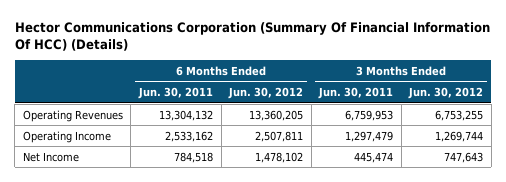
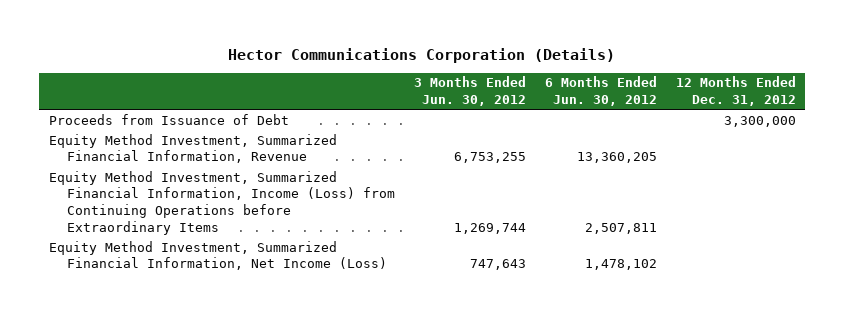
- Hector Communications Corporation (Summary Of Financial Information Of HCC) (Details)
+ Hector Communications Corporation (Details)
- | 6 Months Ended Jun. 30, 2011 | 6 Months Ended Jun. 30, 2012 | 3 Months Ended Jun. 30, 2011 | 3 Months Ended Jun. 30, 2012
+ | 3 Months Ended Jun. 30, 2012 | 6 Months Ended Jun. 30, 2012 | 12 Months Ended Dec. 31, 2012
- Operating Revenues | 13,304,132 | 13,360,205 | 6,759,953 | 6,753,255
- Operating Income | 2,533,162 | 2,507,811 | 1,297,479 | 1,269,744
- Net Income | 784,518 | 1,478,102 | 445,474 | 747,643
+ Proceeds from Issuance of Debt | | | 3,300,000
+ Equity Method Investment, Summarized Financial Information, Revenue | 6,753,255 | 13,360,205 |
+ Equity Method Investment, Summarized Financial Information, Income (Loss) from Continuing Operations before Extraordinary Items | 1,269,744 | 2,507,811 |
+ Equity Method Investment, Summarized Financial Information, Net Income (Loss) | 747,643 | 1,478,102 |

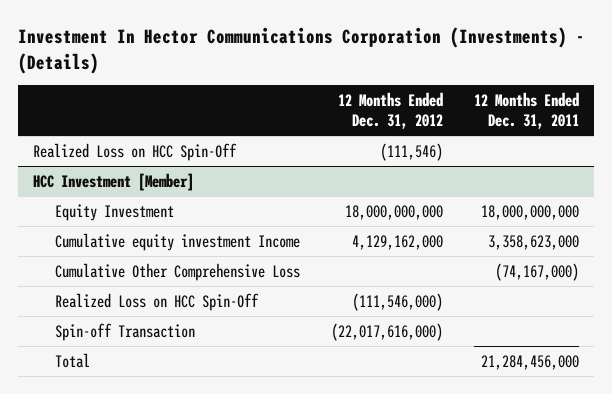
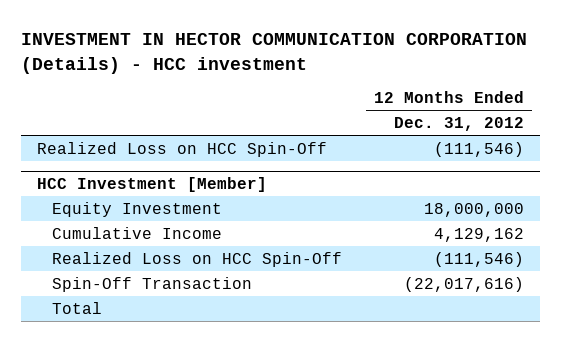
- Investment In Hector Communications Corporation (Investments) - (Details)
+ INVESTMENT IN HECTOR COMMUNICATION CORPORATION (Details) - HCC investment
- | 12 Months Ended Dec. 31, 2012 | 12 Months Ended Dec. 31, 2011
+ | 12 Months Ended Dec. 31, 2012
@ HCC Investment [Member]
- Equity Investment | 18,000,000,000 | 18,000,000,000
- Cumulative equity investment Income | 4,129,162,000 | 3,358,623,000
- Cumulative Other Comprehensive Loss | | (74,167,000)
- Realized Loss on HCC Spin-Off | (111,546,000) |
- Spin-off Transaction | (22,017,616,000) |
+ Equity Investment | 18,000,000
+ Cumulative Income | 4,129,162
+ Realized Loss on HCC Spin-Off | (111,546)
+ Spin-Off Transaction | (22,017,616)

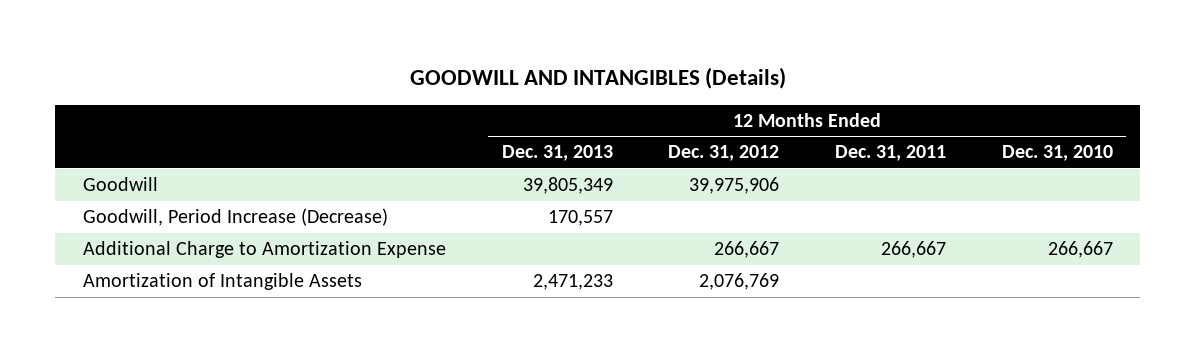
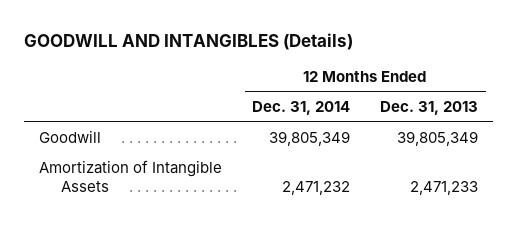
- | 12 Months Ended Dec. 31, 2013 | 12 Months Ended Dec. 31, 2012 | 12 Months Ended Dec. 31, 2011 | 12 Months Ended Dec. 31, 2010
+ | 12 Months Ended Dec. 31, 2014 | 12 Months Ended Dec. 31, 2013
- Goodwill, Period Increase (Decrease) | 170,557 | | |
- Additional Charge to Amortization Expense | | 266,667 | 266,667 | 266,667

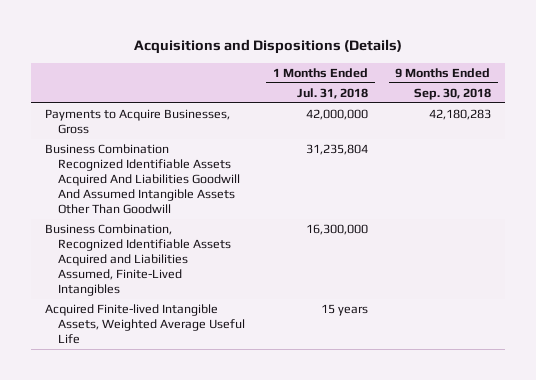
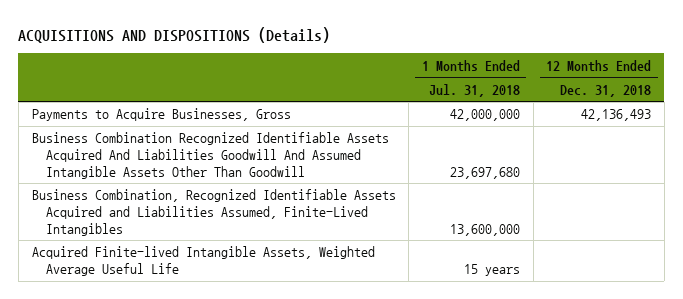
- Acquisitions and Dispositions (Details)
+ ACQUISITIONS AND DISPOSITIONS (Details)
- | 1 Months Ended Jul. 31, 2018 | 9 Months Ended Sep. 30, 2018
+ | 1 Months Ended Jul. 31, 2018 | 12 Months Ended Dec. 31, 2018
- Business Combination Recognized Identifiable Assets Acquired And Liabilities Goodwill And Assumed Intangible Assets Other Than Goodwill | 31,235,804 |
- Business Combination, Recognized Identifiable Assets Acquired and Liabilities Assumed, Finite-Lived Intangibles | 16,300,000 |
+ Business Combination Recognized Identifiable Assets Acquired And Liabilities Goodwill And Assumed Intangible Assets Other Than Goodwill | 23,697,680 |
+ Business Combination, Recognized Identifiable Assets Acquired and Liabilities Assumed, Finite-Lived Intangibles | 13,600,000 |

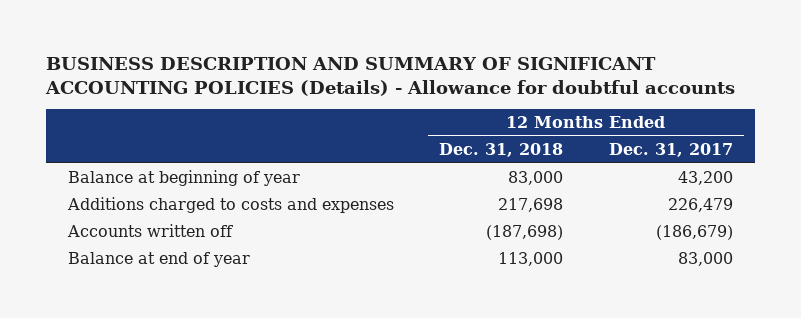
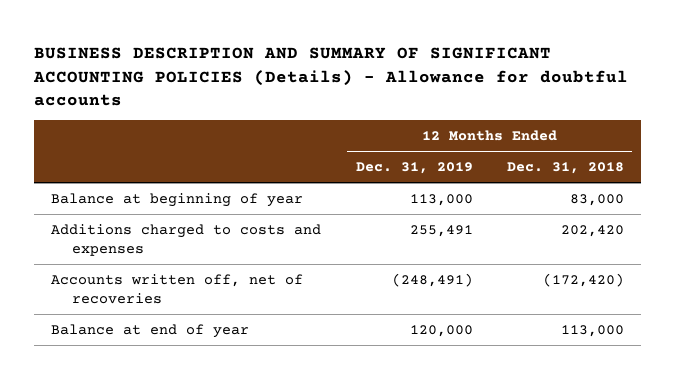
- | 12 Months Ended Dec. 31, 2018 | 12 Months Ended Dec. 31, 2017
+ | 12 Months Ended Dec. 31, 2019 | 12 Months Ended Dec. 31, 2018
- Additions charged to costs and expenses | 217,698 | 226,479
- Accounts written off | (187,698) | (186,679)
+ Additions charged to costs and expenses | 255,491 | 202,420
+ Accounts written off, net of recoveries | (248,491) | (172,420)

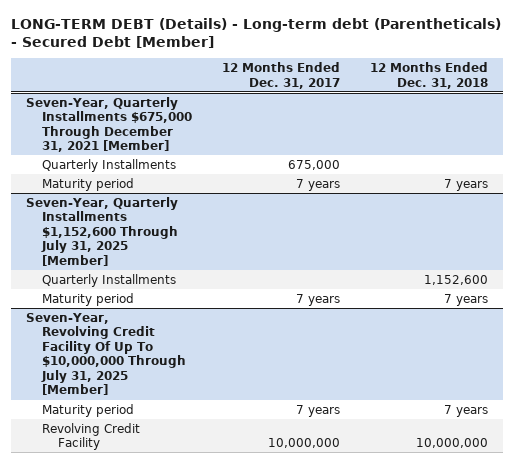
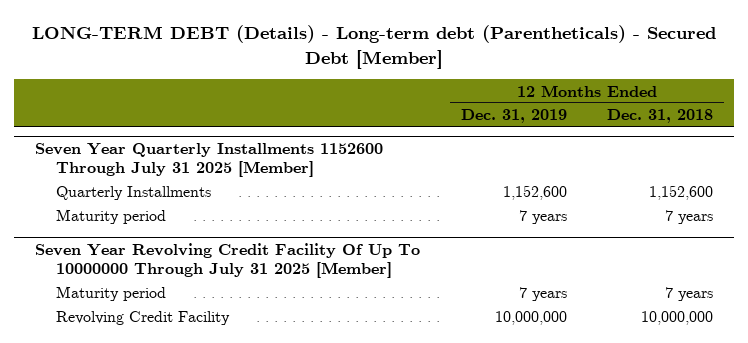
- | 12 Months Ended Dec. 31, 2017 | 12 Months Ended Dec. 31, 2018
+ | 12 Months Ended Dec. 31, 2019 | 12 Months Ended Dec. 31, 2018
- Seven-Year, Quarterly Installments $675,000 Through December 31, 2021 [Member]
- Quarterly Installments | 675,000 |
- Maturity period | 7 years | 7 years
- Seven-Year, Quarterly Installments $1,152,600 Through July 31, 2025 [Member]
+ Seven Year Quarterly Installments 1152600 Through July 31 2025 [Member]
- Seven-Year, Revolving Credit Facility Of Up To $10,000,000 Through July 31, 2025 [Member]
+ Seven Year Revolving Credit Facility Of Up To 10000000 Through July 31 2025 [Member]

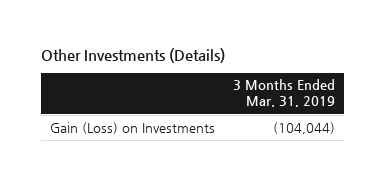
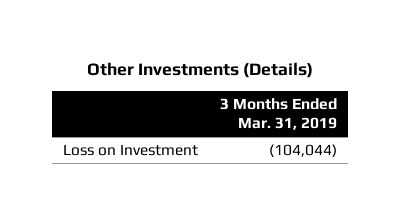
- Gain (Loss) on Investments | (104,044)
+ Loss on Investment | (104,044)

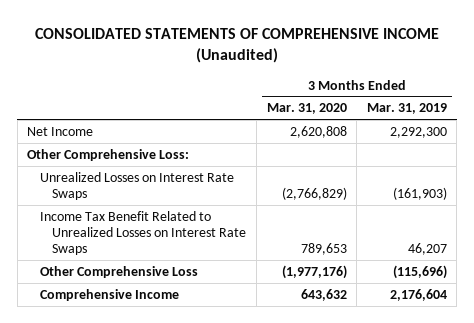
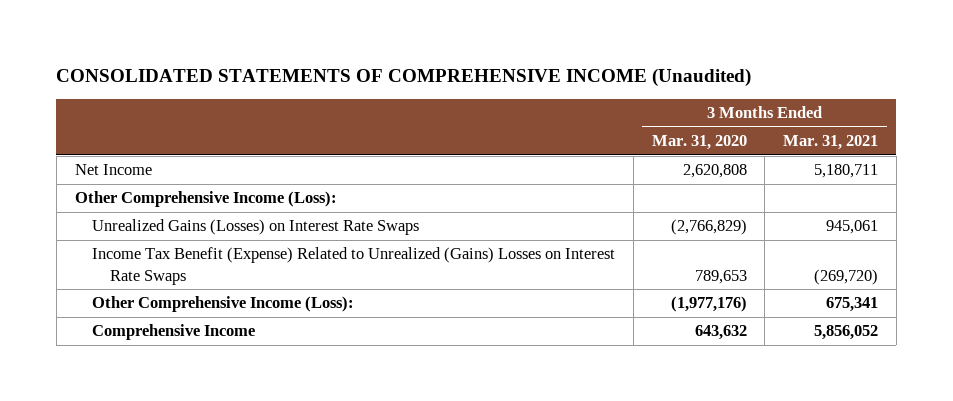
- | 3 Months Ended Mar. 31, 2020 | 3 Months Ended Mar. 31, 2019
+ | 3 Months Ended Mar. 31, 2020 | 3 Months Ended Mar. 31, 2021
- Other Comprehensive Loss:
- Unrealized Losses on Interest Rate Swaps | (2,766,829) | (161,903)
- Income Tax Benefit Related to Unrealized Losses on Interest Rate Swaps | 789,653 | 46,207
- Other Comprehensive Loss | (1,977,176) | (115,696)
+ Other Comprehensive Income (Loss):
+ Unrealized Gains (Losses) on Interest Rate Swaps | (2,766,829) | 945,061
+ Income Tax Benefit (Expense) Related to Unrealized (Gains) Losses on Interest Rate Swaps | 789,653 | (269,720)
+ Other Comprehensive Income (Loss): | (1,977,176) | 675,341

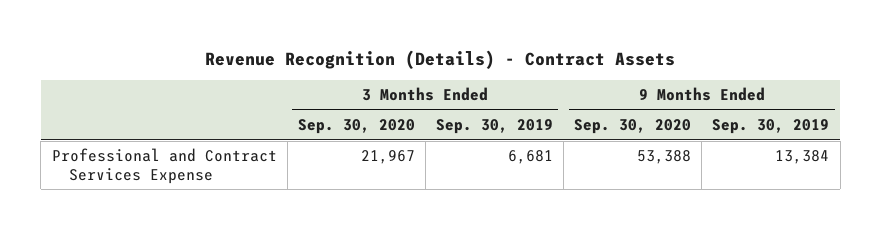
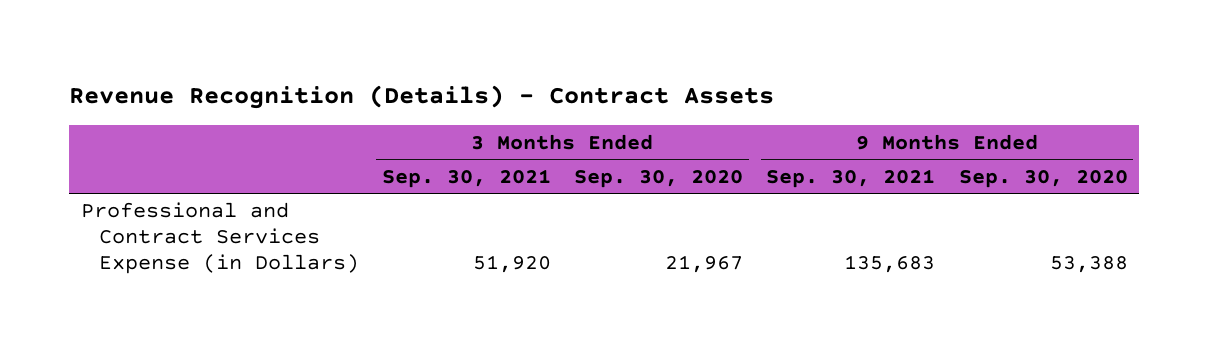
- | 3 Months Ended Sep. 30, 2020 | 3 Months Ended Sep. 30, 2019 | 9 Months Ended Sep. 30, 2020 | 9 Months Ended Sep. 30, 2019
+ | 3 Months Ended Sep. 30, 2021 | 3 Months Ended Sep. 30, 2020 | 9 Months Ended Sep. 30, 2021 | 9 Months Ended Sep. 30, 2020
- Professional and Contract Services Expense | 21,967 | 6,681 | 53,388 | 13,384
+ Professional and Contract Services Expense (in Dollars) | 51,920 | 21,967 | 135,683 | 53,388

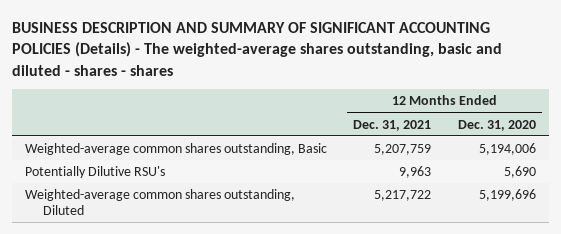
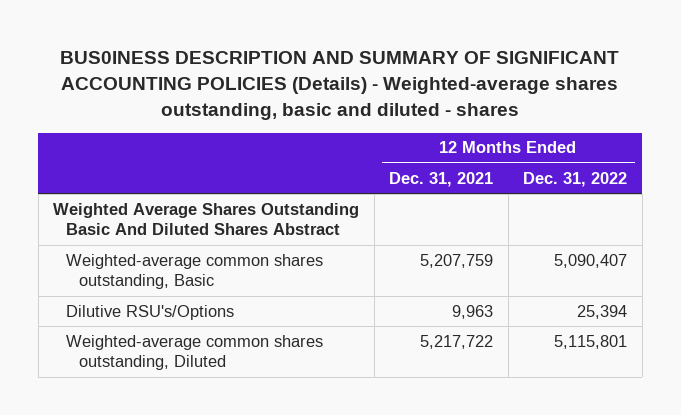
- BUSINESS DESCRIPTION AND SUMMARY OF SIGNIFICANT ACCOUNTING POLICIES (Details) - The weighted-average shares outstanding, basic and diluted - shares - shares
+ BUS0INESS DESCRIPTION AND SUMMARY OF SIGNIFICANT ACCOUNTING POLICIES (Details) - Weighted-average shares outstanding, basic and diluted - shares
- | 12 Months Ended Dec. 31, 2021 | 12 Months Ended Dec. 31, 2020
+ | 12 Months Ended Dec. 31, 2021 | 12 Months Ended Dec. 31, 2022
+ Weighted Average Shares Outstanding Basic And Diluted Shares Abstract
- Potentially Dilutive RSU's | 9,963 | 5,690
+ Dilutive RSU's/Options | 9,963 | 25,394

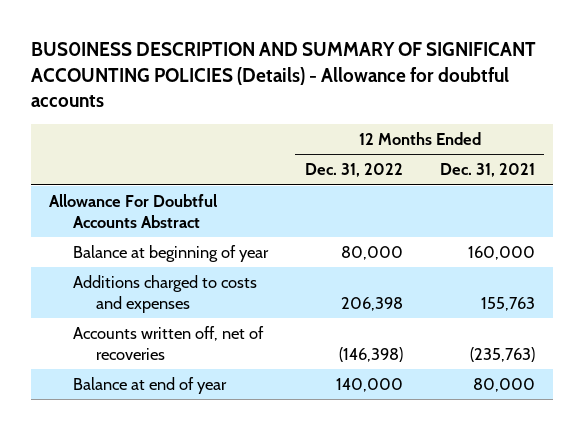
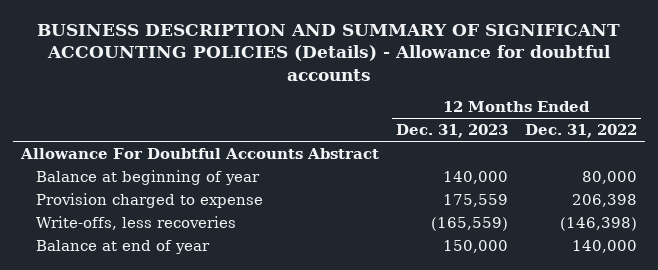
- BUS0INESS DESCRIPTION AND SUMMARY OF SIGNIFICANT ACCOUNTING POLICIES (Details) - Allowance for doubtful accounts
+ BUSINESS DESCRIPTION AND SUMMARY OF SIGNIFICANT ACCOUNTING POLICIES (Details) - Allowance for doubtful accounts
- | 12 Months Ended Dec. 31, 2022 | 12 Months Ended Dec. 31, 2021
+ | 12 Months Ended Dec. 31, 2023 | 12 Months Ended Dec. 31, 2022
- Additions charged to costs and expenses | 206,398 | 155,763
- Accounts written off, net of recoveries | (146,398) | (235,763)
+ Provision charged to expense | 175,559 | 206,398
+ Write-offs, less recoveries | (165,559) | (146,398)

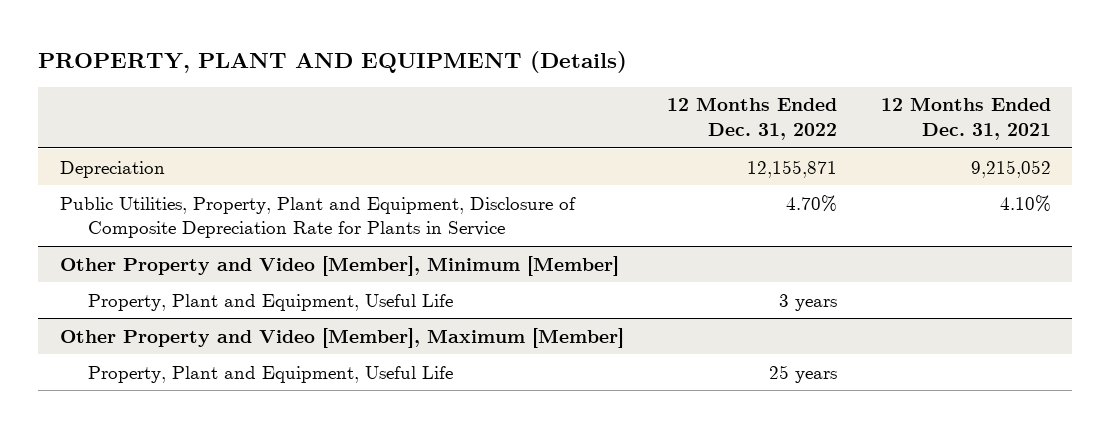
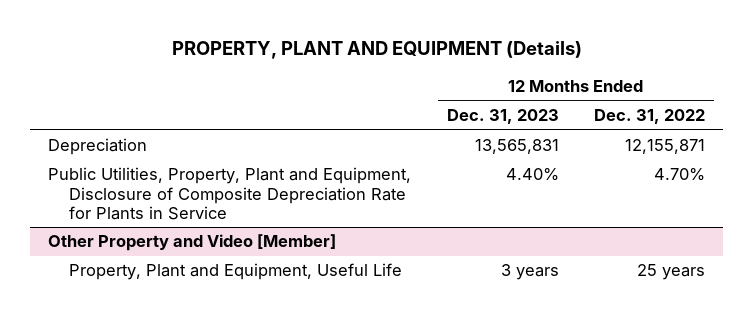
- | 12 Months Ended Dec. 31, 2022 | 12 Months Ended Dec. 31, 2021
+ | 12 Months Ended Dec. 31, 2023 | 12 Months Ended Dec. 31, 2022
- Other Property and Video [Member], Minimum [Member]
- Property, Plant and Equipment, Useful Life | 3 years |
- Other Property and Video [Member], Maximum [Member]
+ Other Property and Video [Member]

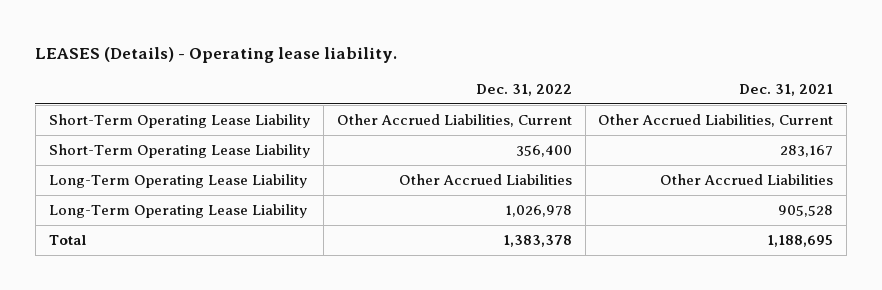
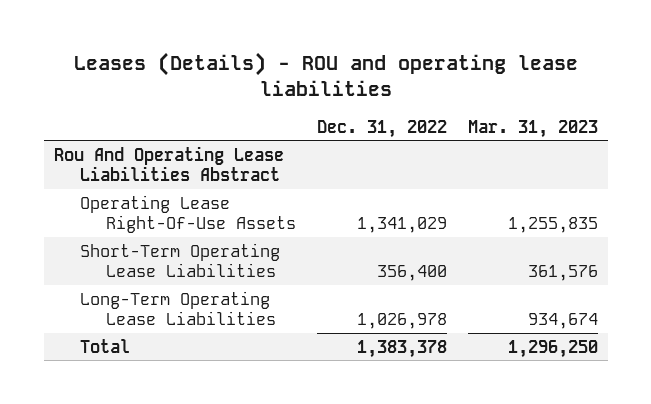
- LEASES (Details) - Operating lease liability.
+ Leases (Details) - ROU and operating lease liabilities
- | Dec. 31, 2022 | Dec. 31, 2021
+ | Dec. 31, 2022 | Mar. 31, 2023
- Short-Term Operating Lease Liability | Other Accrued Liabilities, Current | Other Accrued Liabilities, Current
- Short-Term Operating Lease Liability | 356,400 | 283,167
- Long-Term Operating Lease Liability | Other Accrued Liabilities | Other Accrued Liabilities
- Long-Term Operating Lease Liability | 1,026,978 | 905,528
+ Rou And Operating Lease Liabilities Abstract
+ Operating Lease Right-Of-Use Assets | 1,341,029 | 1,255,835
+ Short-Term Operating Lease Liabilities | 356,400 | 361,576
+ Long-Term Operating Lease Liabilities | 1,026,978 | 934,674

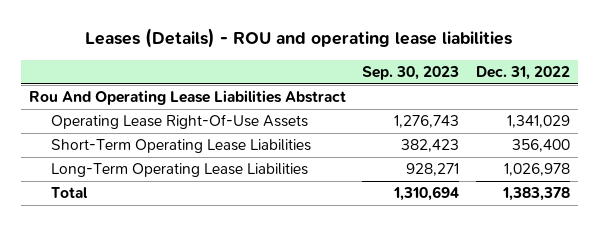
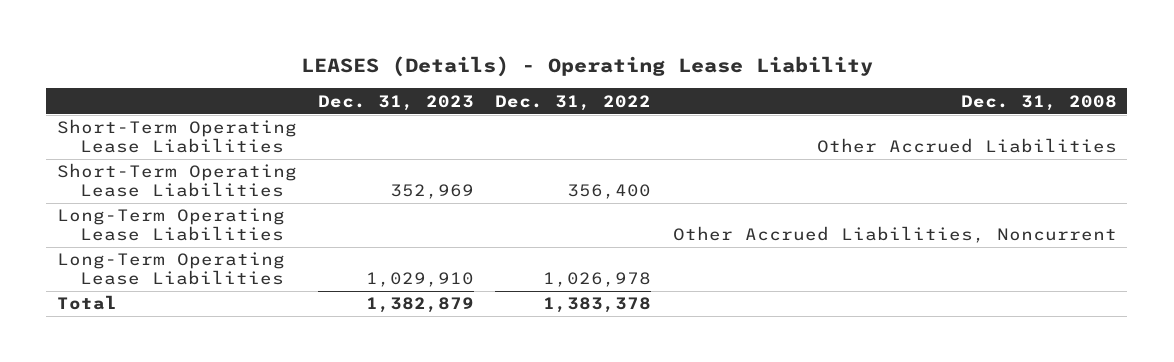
- Leases (Details) - ROU and operating lease liabilities
+ LEASES (Details) - Operating Lease Liability
- | Sep. 30, 2023 | Dec. 31, 2022
+ | Dec. 31, 2023 | Dec. 31, 2022 | Dec. 31, 2008
- Rou And Operating Lease Liabilities Abstract
- Operating Lease Right-Of-Use Assets | 1,276,743 | 1,341,029
+ Short-Term Operating Lease Liabilities | | | Other Accrued Liabilities
+ Long-Term Operating Lease Liabilities | | | Other Accrued Liabilities, Noncurrent

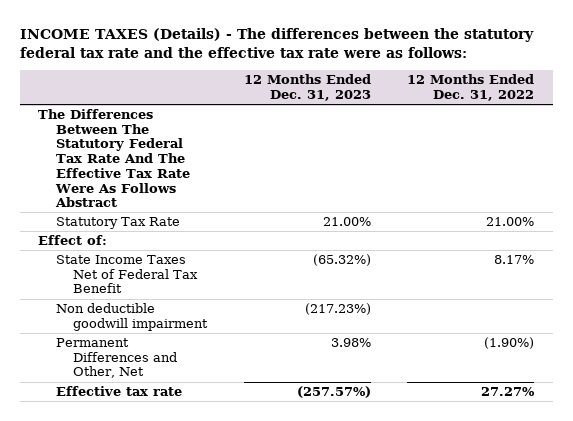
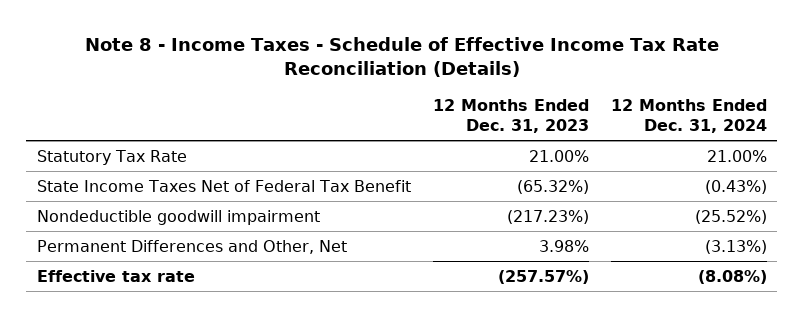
- INCOME TAXES (Details) - The differences between the statutory federal tax rate and the effective tax rate were as follows:
+ Note 8 - Income Taxes - Schedule of Effective Income Tax Rate Reconciliation (Details)
- | 12 Months Ended Dec. 31, 2023 | 12 Months Ended Dec. 31, 2022
+ | 12 Months Ended Dec. 31, 2023 | 12 Months Ended Dec. 31, 2024
- The Differences Between The Statutory Federal Tax Rate And The Effective Tax Rate Were As Follows Abstract
- Effect of:
- Non deductible goodwill impairment | (217.23%) |
+ Nondeductible goodwill impairment | (217.23%) | (25.52%)

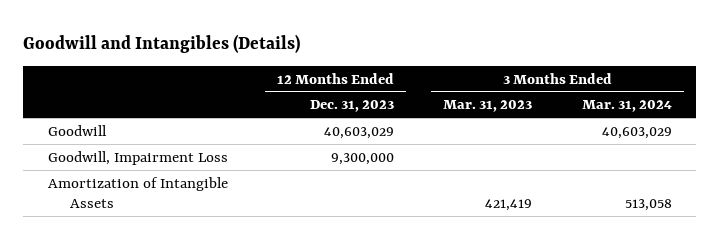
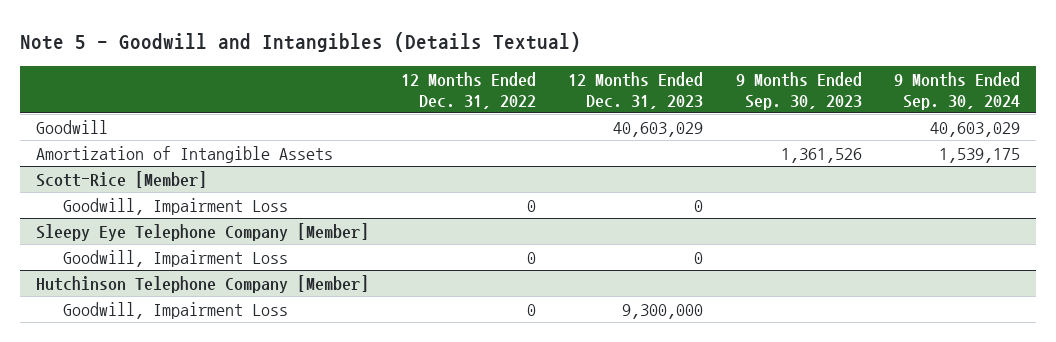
- Goodwill and Intangibles (Details)
+ Note 5 - Goodwill and Intangibles (Details Textual)
- | 12 Months Ended Dec. 31, 2023 | 3 Months Ended Mar. 31, 2023 | 3 Months Ended Mar. 31, 2024
+ | 12 Months Ended Dec. 31, 2022 | 12 Months Ended Dec. 31, 2023 | 9 Months Ended Sep. 30, 2023 | 9 Months Ended Sep. 30, 2024
- Goodwill, Impairment Loss | 9,300,000 | |
+ Scott-Rice [Member]
+ Goodwill, Impairment Loss | 0 | 0 | |
+ Sleepy Eye Telephone Company [Member]
+ Goodwill, Impairment Loss | 0 | 0 | |
+ Hutchinson Telephone Company [Member]
+ Goodwill, Impairment Loss | 0 | 9,300,000 | |

